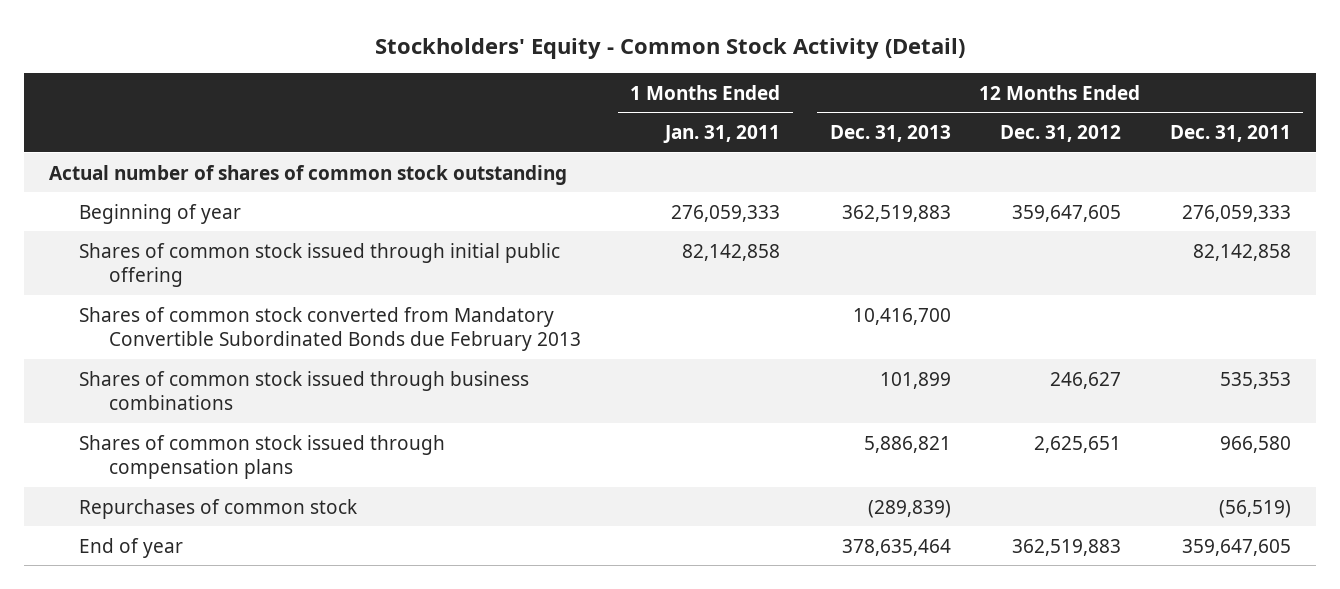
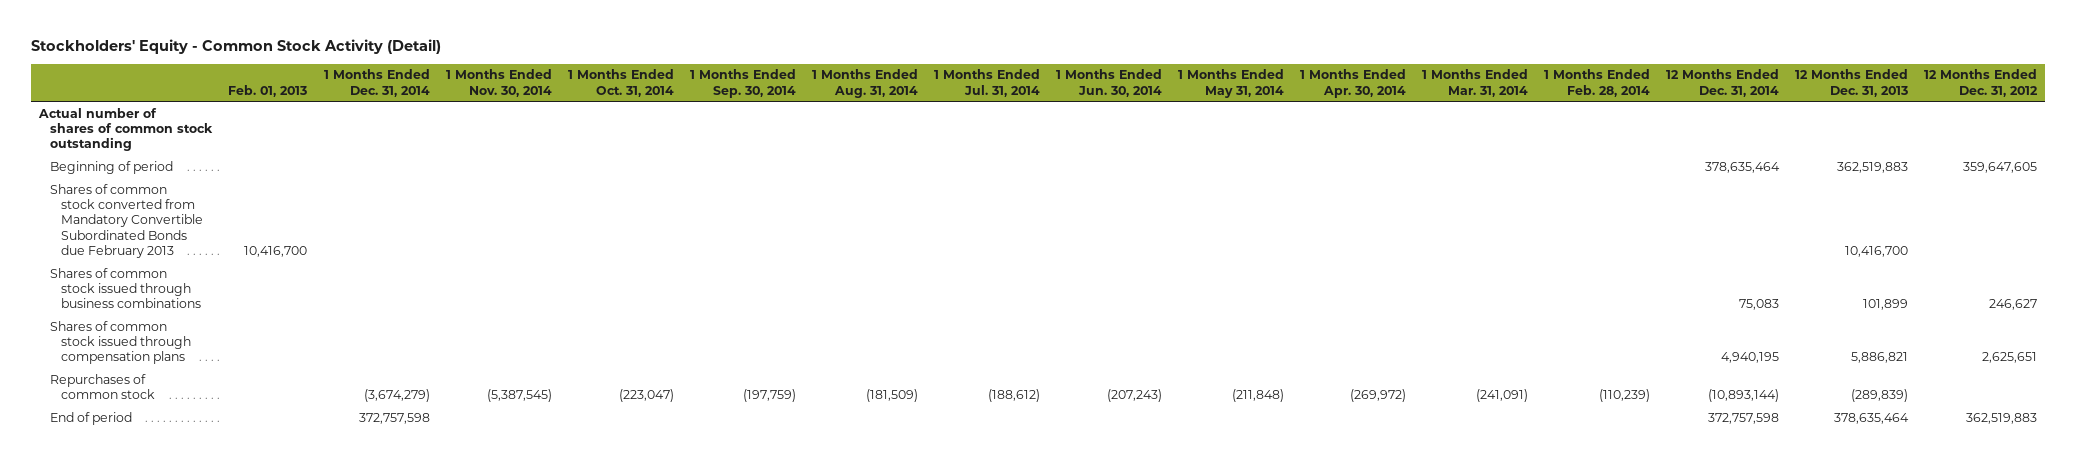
- | 1 Months Ended Jan. 31, 2011 | 12 Months Ended Dec. 31, 2013 | 12 Months Ended Dec. 31, 2012 | 12 Months Ended Dec. 31, 2011
+ | Feb. 01, 2013 | 1 Months Ended Dec. 31, 2014 | 1 Months Ended Nov. 30, 2014 | 1 Months Ended Oct. 31, 2014 | 1 Months Ended Sep. 30, 2014 | 1 Months Ended Aug. 31, 2014 | 1 Months Ended Jul. 31, 2014 | 1 Months Ended Jun. 30, 2014 | 1 Months Ended May 31, 2014 | 1 Months Ended Apr. 30, 2014 | 1 Months Ended Mar. 31, 2014 | 1 Months Ended Feb. 28, 2014 | 12 Months Ended Dec. 31, 2014 | 12 Months Ended Dec. 31, 2013 | 12 Months Ended Dec. 31, 2012
- Beginning of year | 276,059,333 | 362,519,883 | 359,647,605 | 276,059,333
- Shares of common stock issued through initial public offering | 82,142,858 | | | 82,142,858
+ Beginning of period | | | | | | | | | | | | | 378,635,464 | 362,519,883 | 359,647,605
- End of year | | 378,635,464 | 362,519,883 | 359,647,605
+ End of period | | 372,757,598 | | | | | | | | | | | 372,757,598 | 378,635,464 | 362,519,883

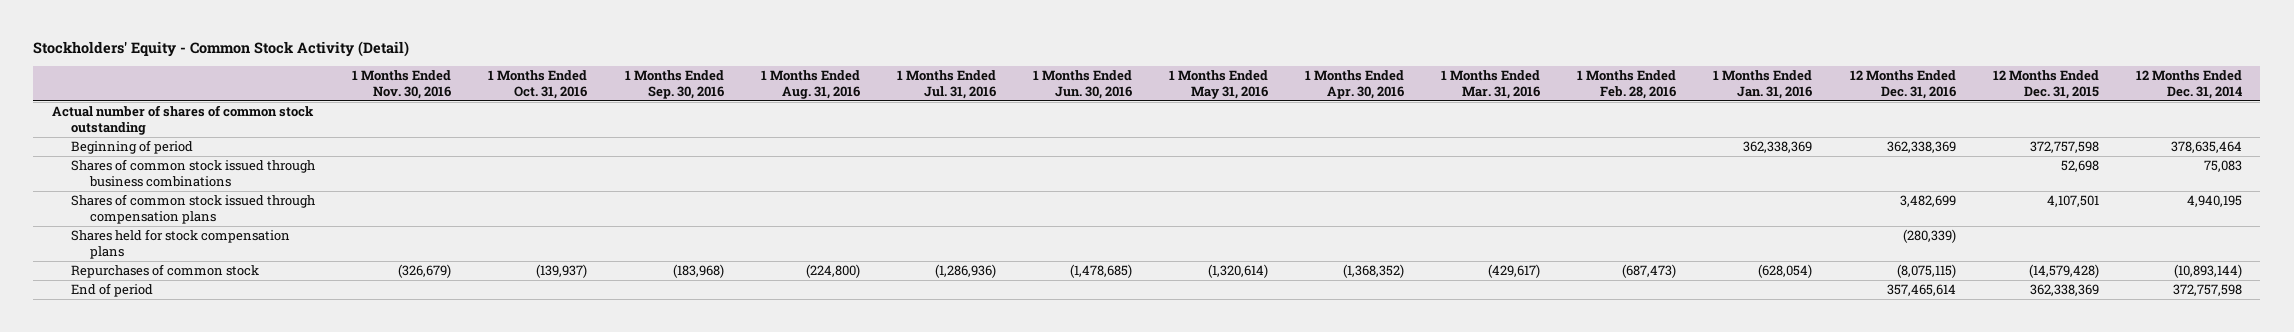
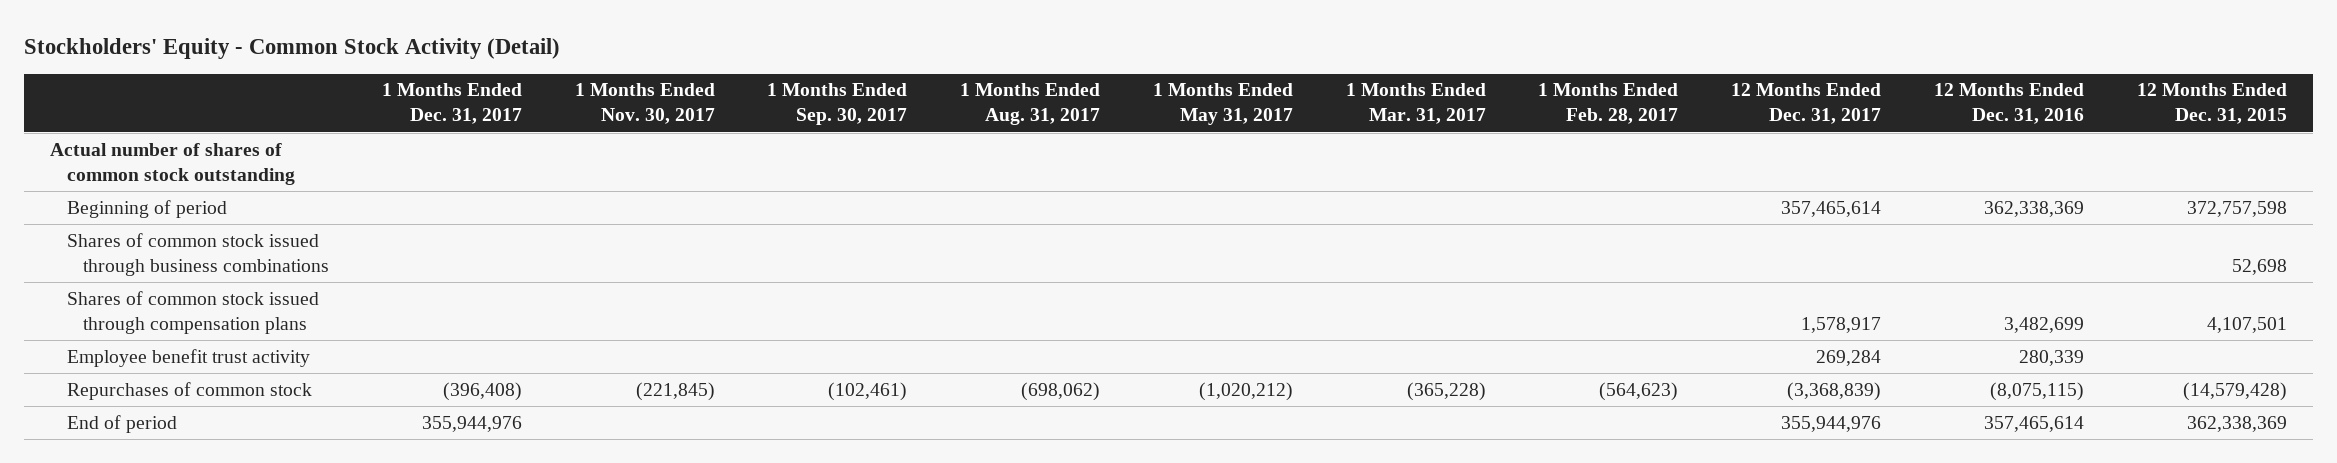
- | 1 Months Ended Nov. 30, 2016 | 1 Months Ended Oct. 31, 2016 | 1 Months Ended Sep. 30, 2016 | 1 Months Ended Aug. 31, 2016 | 1 Months Ended Jul. 31, 2016 | 1 Months Ended Jun. 30, 2016 | 1 Months Ended May 31, 2016 | 1 Months Ended Apr. 30, 2016 | 1 Months Ended Mar. 31, 2016 | 1 Months Ended Feb. 28, 2016 | 1 Months Ended Jan. 31, 2016 | 12 Months Ended Dec. 31, 2016 | 12 Months Ended Dec. 31, 2015 | 12 Months Ended Dec. 31, 2014
+ | 1 Months Ended Dec. 31, 2017 | 1 Months Ended Nov. 30, 2017 | 1 Months Ended Sep. 30, 2017 | 1 Months Ended Aug. 31, 2017 | 1 Months Ended May 31, 2017 | 1 Months Ended Mar. 31, 2017 | 1 Months Ended Feb. 28, 2017 | 12 Months Ended Dec. 31, 2017 | 12 Months Ended Dec. 31, 2016 | 12 Months Ended Dec. 31, 2015
- Shares held for stock compensation plans | | | | | | | | | | | | (280,339) | |
+ Employee benefit trust activity | | | | | | | | 269,284 | 280,339 |

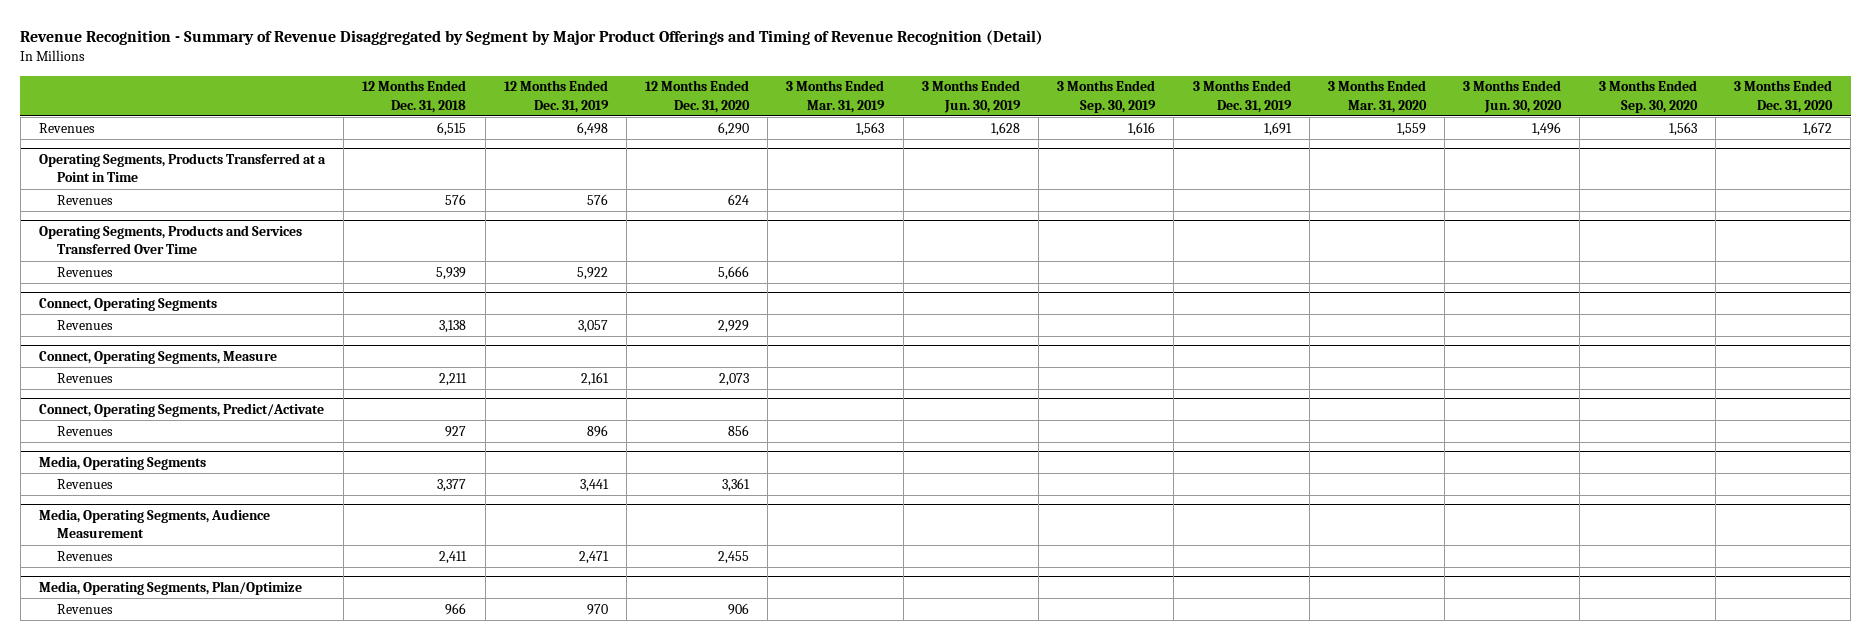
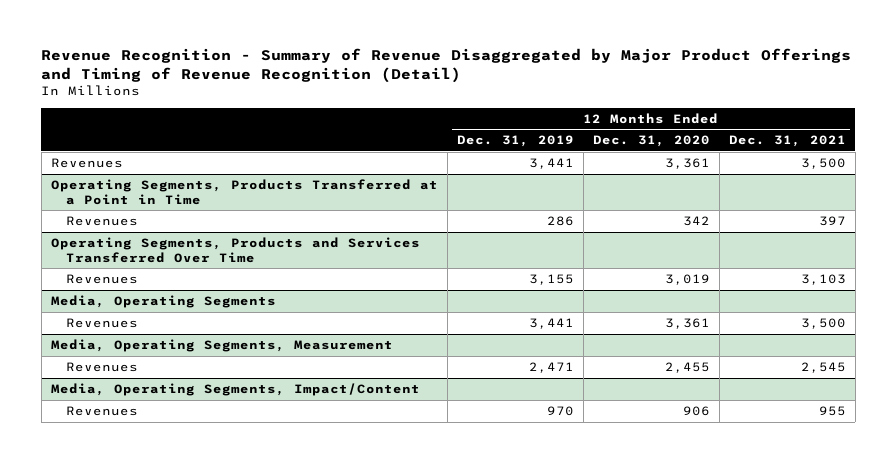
- Revenue Recognition - Summary of Revenue Disaggregated by Segment by Major Product Offerings and Timing of Revenue Recognition (Detail)
+ Revenue Recognition - Summary of Revenue Disaggregated by Major Product Offerings and Timing of Revenue Recognition (Detail)
- | 12 Months Ended Dec. 31, 2018 | 12 Months Ended Dec. 31, 2019 | 12 Months Ended Dec. 31, 2020 | 3 Months Ended Mar. 31, 2019 | 3 Months Ended Jun. 30, 2019 | 3 Months Ended Sep. 30, 2019 | 3 Months Ended Dec. 31, 2019 | 3 Months Ended Mar. 31, 2020 | 3 Months Ended Jun. 30, 2020 | 3 Months Ended Sep. 30, 2020 | 3 Months Ended Dec. 31, 2020
+ | 12 Months Ended Dec. 31, 2019 | 12 Months Ended Dec. 31, 2020 | 12 Months Ended Dec. 31, 2021
- Revenues | 6,515 | 6,498 | 6,290 | 1,563 | 1,628 | 1,616 | 1,691 | 1,559 | 1,496 | 1,563 | 1,672
+ Revenues | 3,441 | 3,361 | 3,500
@ Operating Segments, Products Transferred at a Point in Time
- Revenues | 576 | 576 | 624 | | | | | | | |
+ Revenues | 286 | 342 | 397
@ Operating Segments, Products and Services Transferred Over Time
- Revenues | 5,939 | 5,922 | 5,666 | | | | | | | |
- Connect, Operating Segments
- Revenues | 3,138 | 3,057 | 2,929 | | | | | | | |
- Connect, Operating Segments, Measure
- Revenues | 2,211 | 2,161 | 2,073 | | | | | | | |
- Connect, Operating Segments, Predict/Activate
- Revenues | 927 | 896 | 856 | | | | | | | |
@ Operating Segments, Products and Services Transferred Over Time
+ Revenues | 3,155 | 3,019 | 3,103
- Media, Operating Segments, Audience Measurement
+ Media, Operating Segments, Measurement
- Media, Operating Segments, Plan/Optimize
+ Media, Operating Segments, Impact/Content

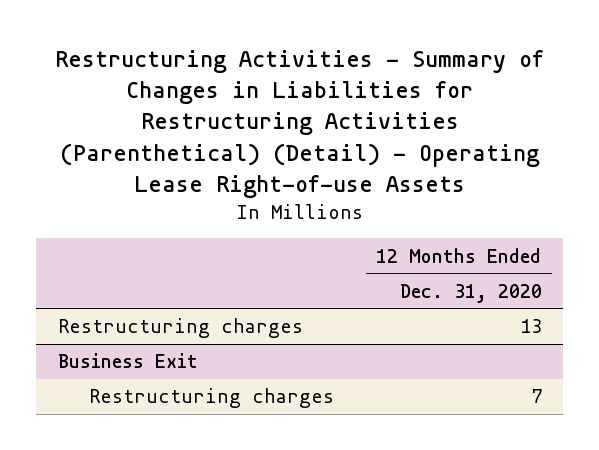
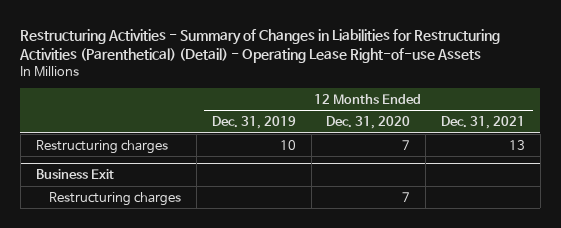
- | 12 Months Ended Dec. 31, 2020
+ | 12 Months Ended Dec. 31, 2019 | 12 Months Ended Dec. 31, 2020 | 12 Months Ended Dec. 31, 2021
- Restructuring charges | 13
+ Restructuring charges | 10 | 7 | 13

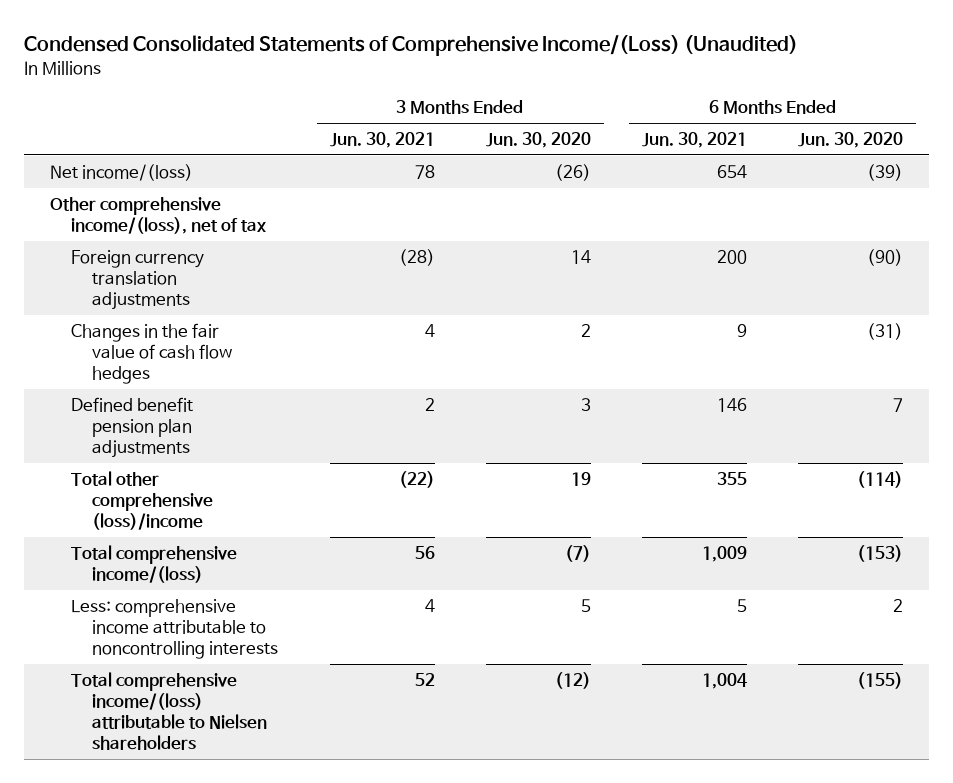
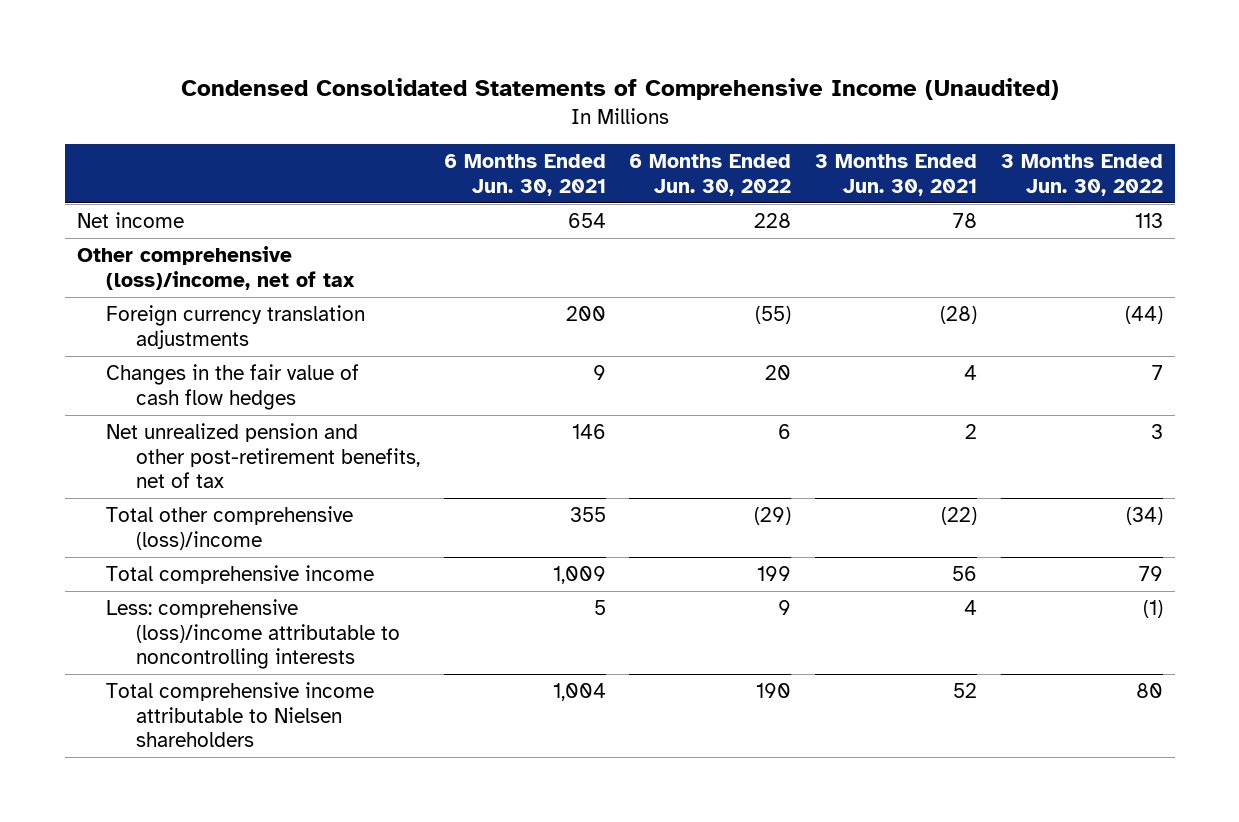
- Condensed Consolidated Statements of Comprehensive Income/(Loss) (Unaudited)
+ Condensed Consolidated Statements of Comprehensive Income (Unaudited)
- | 3 Months Ended Jun. 30, 2021 | 3 Months Ended Jun. 30, 2020 | 6 Months Ended Jun. 30, 2021 | 6 Months Ended Jun. 30, 2020
+ | 6 Months Ended Jun. 30, 2021 | 6 Months Ended Jun. 30, 2022 | 3 Months Ended Jun. 30, 2021 | 3 Months Ended Jun. 30, 2022
- Net income/(loss) | 78 | (26) | 654 | (39)
- Other comprehensive income/(loss), net of tax
+ Net income | 654 | 228 | 78 | 113
+ Other comprehensive (loss)/income, net of tax
- Defined benefit pension plan adjustments | 2 | 3 | 146 | 7
+ Net unrealized pension and other post-retirement benefits, net of tax | 146 | 6 | 2 | 3
- Total comprehensive income/(loss) | 56 | (7) | 1,009 | (153)
- Less: comprehensive income attributable to noncontrolling interests | 4 | 5 | 5 | 2
- Total comprehensive income/(loss) attributable to Nielsen shareholders | 52 | (12) | 1,004 | (155)
+ Total comprehensive income | 1,009 | 199 | 56 | 79
+ Less: comprehensive (loss)/income attributable to noncontrolling interests | 5 | 9 | 4 | (1)
+ Total comprehensive income attributable to Nielsen shareholders | 1,004 | 190 | 52 | 80

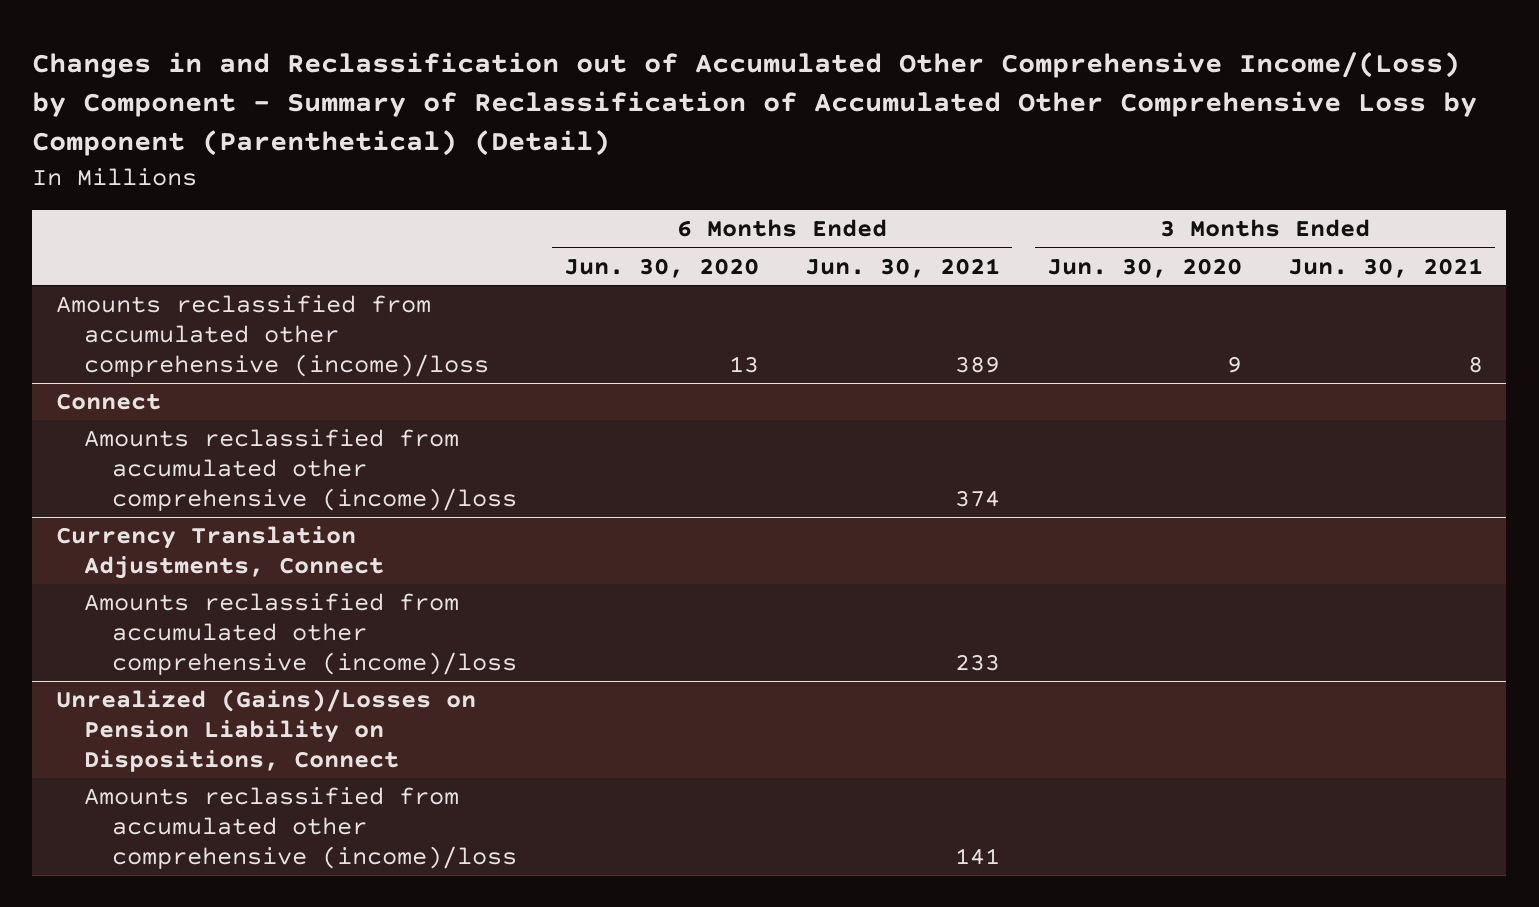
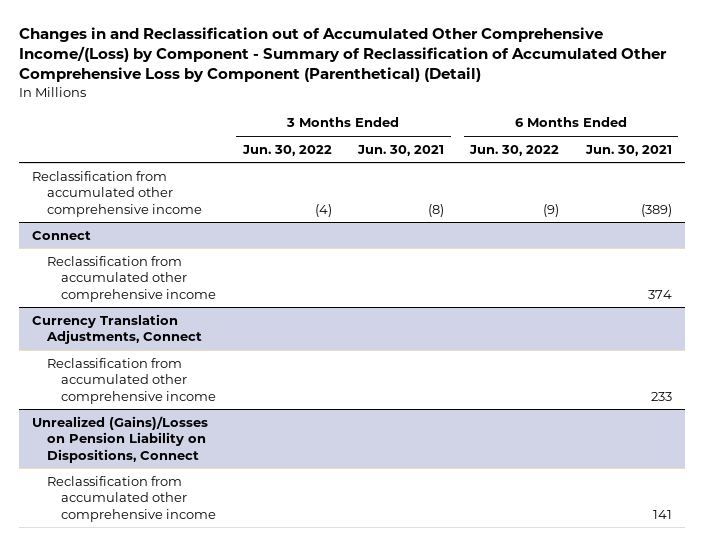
- | 6 Months Ended Jun. 30, 2020 | 6 Months Ended Jun. 30, 2021 | 3 Months Ended Jun. 30, 2020 | 3 Months Ended Jun. 30, 2021
+ | 3 Months Ended Jun. 30, 2022 | 3 Months Ended Jun. 30, 2021 | 6 Months Ended Jun. 30, 2022 | 6 Months Ended Jun. 30, 2021
- Amounts reclassified from accumulated other comprehensive (income)/loss | 13 | 389 | 9 | 8
+ Reclassification from accumulated other comprehensive income | (4) | (8) | (9) | (389)
@ Connect
- Amounts reclassified from accumulated other comprehensive (income)/loss | | 374 | |
+ Reclassification from accumulated other comprehensive income | | | | 374
@ Currency Translation Adjustments, Connect
- Amounts reclassified from accumulated other comprehensive (income)/loss | | 233 | |
+ Reclassification from accumulated other comprehensive income | | | | 233
@ Unrealized (Gains)/Losses on Pension Liability on Dispositions, Connect
- Amounts reclassified from accumulated other comprehensive (income)/loss | | 141 | |
+ Reclassification from accumulated other comprehensive income | | | | 141

